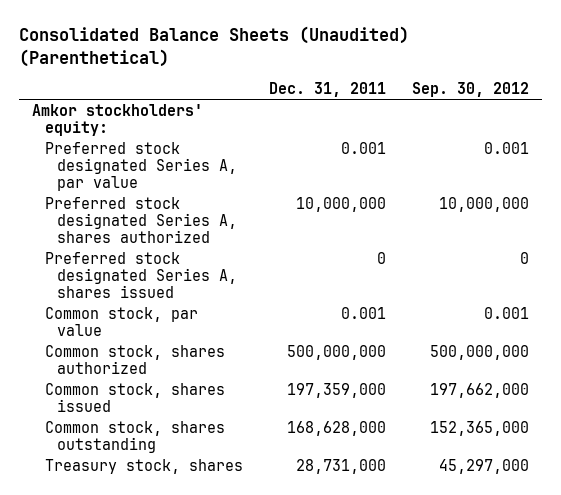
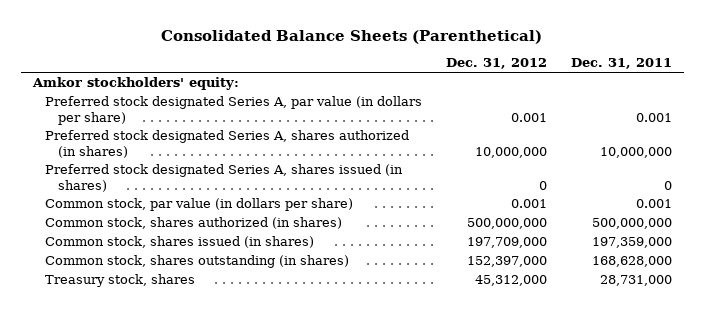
- Consolidated Balance Sheets (Unaudited) (Parenthetical)
+ Consolidated Balance Sheets (Parenthetical)
- | Dec. 31, 2011 | Sep. 30, 2012
+ | Dec. 31, 2012 | Dec. 31, 2011
- Preferred stock designated Series A, par value | 0.001 | 0.001
- Preferred stock designated Series A, shares authorized | 10,000,000 | 10,000,000
- Preferred stock designated Series A, shares issued | 0 | 0
- Common stock, par value | 0.001 | 0.001
- Common stock, shares authorized | 500,000,000 | 500,000,000
- Common stock, shares issued | 197,359,000 | 197,662,000
- Common stock, shares outstanding | 168,628,000 | 152,365,000
+ Preferred stock designated Series A, par value (in dollars per share) | 0.001 | 0.001
+ Preferred stock designated Series A, shares authorized (in shares) | 10,000,000 | 10,000,000
+ Preferred stock designated Series A, shares issued (in shares) | 0 | 0
+ Common stock, par value (in dollars per share) | 0.001 | 0.001
+ Common stock, shares authorized (in shares) | 500,000,000 | 500,000,000
+ Common stock, shares issued (in shares) | 197,709,000 | 197,359,000
+ Common stock, shares outstanding (in shares) | 152,397,000 | 168,628,000

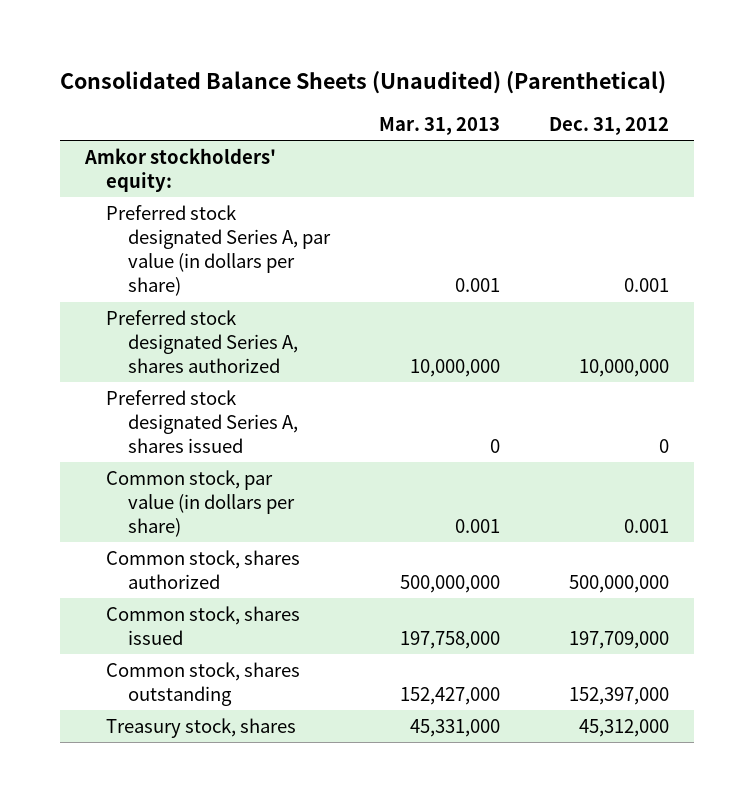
- Consolidated Balance Sheets (Parenthetical)
+ Consolidated Balance Sheets (Unaudited) (Parenthetical)
- | Dec. 31, 2012 | Dec. 31, 2011
+ | Mar. 31, 2013 | Dec. 31, 2012
- Preferred stock designated Series A, shares authorized (in shares) | 10,000,000 | 10,000,000
- Preferred stock designated Series A, shares issued (in shares) | 0 | 0
+ Preferred stock designated Series A, shares authorized | 10,000,000 | 10,000,000
+ Preferred stock designated Series A, shares issued | 0 | 0
- Common stock, shares authorized (in shares) | 500,000,000 | 500,000,000
- Common stock, shares issued (in shares) | 197,709,000 | 197,359,000
- Common stock, shares outstanding (in shares) | 152,397,000 | 168,628,000
+ Common stock, shares authorized | 500,000,000 | 500,000,000
+ Common stock, shares issued | 197,758,000 | 197,709,000
+ Common stock, shares outstanding | 152,427,000 | 152,397,000

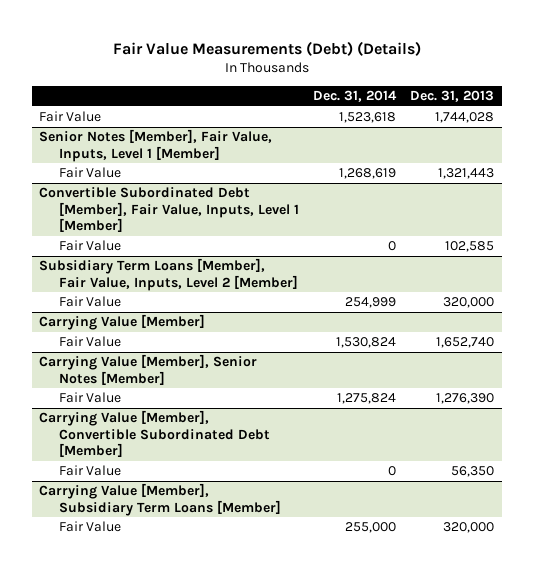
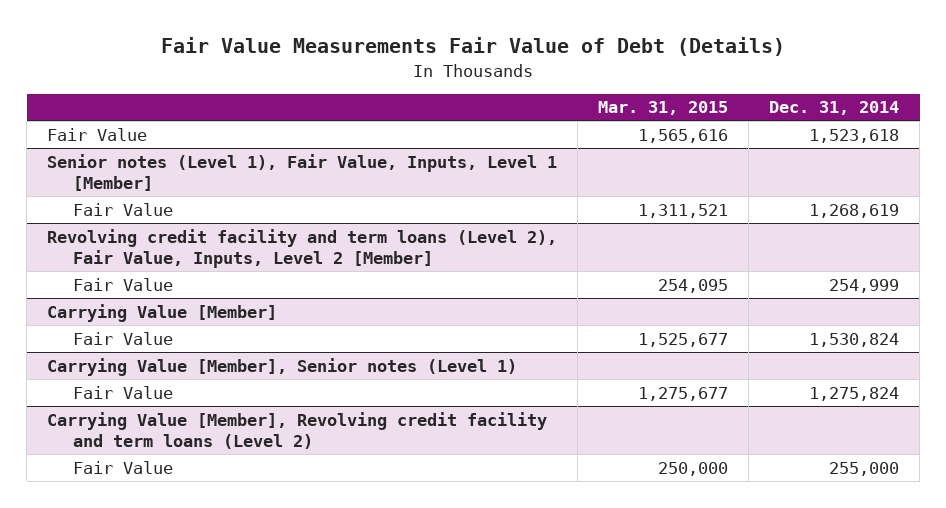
- Fair Value Measurements (Debt) (Details)
+ Fair Value Measurements Fair Value of Debt (Details)
- | Dec. 31, 2014 | Dec. 31, 2013
+ | Mar. 31, 2015 | Dec. 31, 2014
- Senior Notes [Member], Fair Value, Inputs, Level 1 [Member]
+ Senior notes (Level 1), Fair Value, Inputs, Level 1 [Member]
- Convertible Subordinated Debt [Member], Fair Value, Inputs, Level 1 [Member]
- Fair Value | 0 | 102,585
- Subsidiary Term Loans [Member], Fair Value, Inputs, Level 2 [Member]
+ Revolving credit facility and term loans (Level 2), Fair Value, Inputs, Level 2 [Member]
- Carrying Value [Member], Senior Notes [Member]
+ Carrying Value [Member], Senior notes (Level 1)
- Carrying Value [Member], Convertible Subordinated Debt [Member]
- Fair Value | 0 | 56,350
- Carrying Value [Member], Subsidiary Term Loans [Member]
+ Carrying Value [Member], Revolving credit facility and term loans (Level 2)

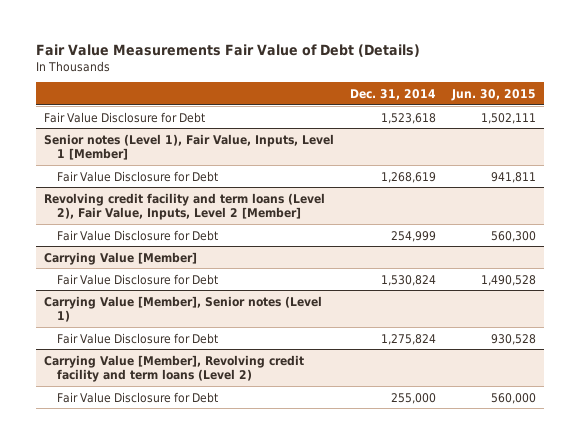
- | Mar. 31, 2015 | Dec. 31, 2014
+ | Dec. 31, 2014 | Jun. 30, 2015
- Fair Value | 1,565,616 | 1,523,618
+ Fair Value Disclosure for Debt | 1,523,618 | 1,502,111
@ Senior notes (Level 1), Fair Value, Inputs, Level 1 [Member]
- Fair Value | 1,311,521 | 1,268,619
+ Fair Value Disclosure for Debt | 1,268,619 | 941,811
@ Revolving credit facility and term loans (Level 2), Fair Value, Inputs, Level 2 [Member]
- Fair Value | 254,095 | 254,999
+ Fair Value Disclosure for Debt | 254,999 | 560,300
@ Carrying Value [Member]
- Fair Value | 1,525,677 | 1,530,824
+ Fair Value Disclosure for Debt | 1,530,824 | 1,490,528
@ Carrying Value [Member], Senior notes (Level 1)
- Fair Value | 1,275,677 | 1,275,824
+ Fair Value Disclosure for Debt | 1,275,824 | 930,528
@ Carrying Value [Member], Revolving credit facility and term loans (Level 2)
- Fair Value | 250,000 | 255,000
+ Fair Value Disclosure for Debt | 255,000 | 560,000

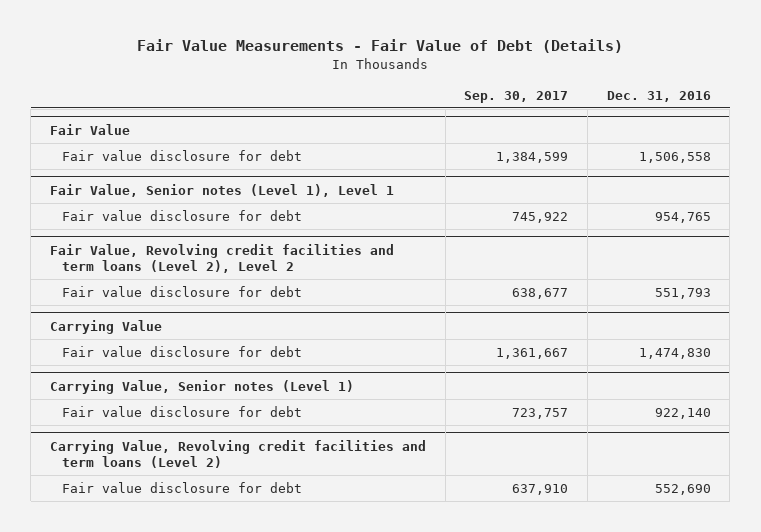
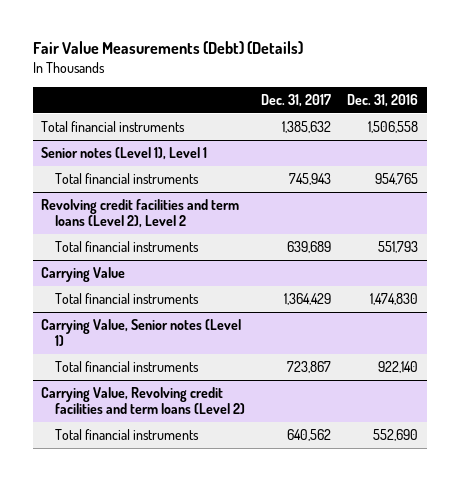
- Fair Value Measurements - Fair Value of Debt (Details)
+ Fair Value Measurements (Debt) (Details)
- | Sep. 30, 2017 | Dec. 31, 2016
+ | Dec. 31, 2017 | Dec. 31, 2016
- Fair Value
- Fair value disclosure for debt | 1,384,599 | 1,506,558
- Fair Value, Senior notes (Level 1), Level 1
- Fair value disclosure for debt | 745,922 | 954,765
- Fair Value, Revolving credit facilities and term loans (Level 2), Level 2
- Fair value disclosure for debt | 638,677 | 551,793
+ Total financial instruments | 1,385,632 | 1,506,558
+ Senior notes (Level 1), Level 1
+ Total financial instruments | 745,943 | 954,765
+ Revolving credit facilities and term loans (Level 2), Level 2
+ Total financial instruments | 639,689 | 551,793
@ Carrying Value
- Fair value disclosure for debt | 1,361,667 | 1,474,830
+ Total financial instruments | 1,364,429 | 1,474,830
@ Carrying Value, Senior notes (Level 1)
- Fair value disclosure for debt | 723,757 | 922,140
+ Total financial instruments | 723,867 | 922,140
@ Carrying Value, Revolving credit facilities and term loans (Level 2)
- Fair value disclosure for debt | 637,910 | 552,690
+ Total financial instruments | 640,562 | 552,690

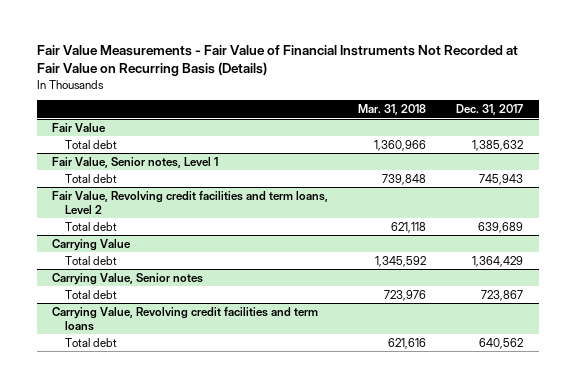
- Fair Value Measurements (Debt) (Details)
+ Fair Value Measurements - Fair Value of Financial Instruments Not Recorded at Fair Value on Recurring Basis (Details)
- | Dec. 31, 2017 | Dec. 31, 2016
+ | Mar. 31, 2018 | Dec. 31, 2017
- Total financial instruments | 1,385,632 | 1,506,558
- Senior notes (Level 1), Level 1
- Total financial instruments | 745,943 | 954,765
- Revolving credit facilities and term loans (Level 2), Level 2
- Total financial instruments | 639,689 | 551,793
+ Fair Value
+ Total debt | 1,360,966 | 1,385,632
+ Fair Value, Senior notes, Level 1
+ Total debt | 739,848 | 745,943
+ Fair Value, Revolving credit facilities and term loans, Level 2
+ Total debt | 621,118 | 639,689
@ Carrying Value
- Total financial instruments | 1,364,429 | 1,474,830
- Carrying Value, Senior notes (Level 1)
- Total financial instruments | 723,867 | 922,140
- Carrying Value, Revolving credit facilities and term loans (Level 2)
- Total financial instruments | 640,562 | 552,690
@ Carrying Value
+ Total debt | 1,345,592 | 1,364,429
+ Carrying Value, Senior notes
+ Total debt | 723,976 | 723,867
+ Carrying Value, Revolving credit facilities and term loans
+ Total debt | 621,616 | 640,562

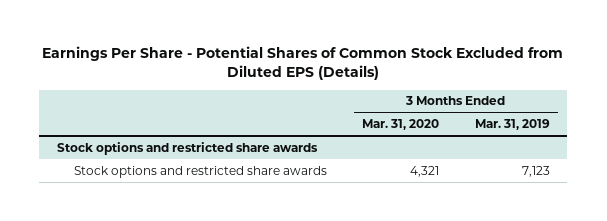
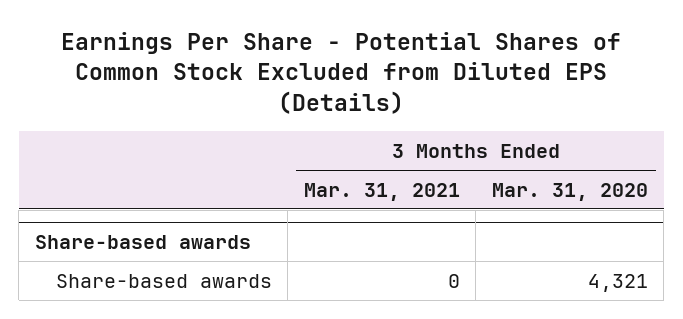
- | 3 Months Ended Mar. 31, 2020 | 3 Months Ended Mar. 31, 2019
+ | 3 Months Ended Mar. 31, 2021 | 3 Months Ended Mar. 31, 2020
- Stock options and restricted share awards
- Stock options and restricted share awards | 4,321 | 7,123
+ Share-based awards
+ Share-based awards | 0 | 4,321

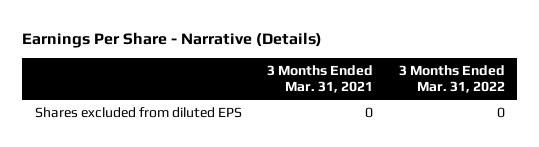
- Earnings Per Share - Potential Shares of Common Stock Excluded from Diluted EPS (Details)
+ Earnings Per Share - Narrative (Details)
- | 3 Months Ended Mar. 31, 2021 | 3 Months Ended Mar. 31, 2020
+ | 3 Months Ended Mar. 31, 2021 | 3 Months Ended Mar. 31, 2022
- Share-based awards
- Share-based awards | 0 | 4,321
+ Shares excluded from diluted EPS | 0 | 0

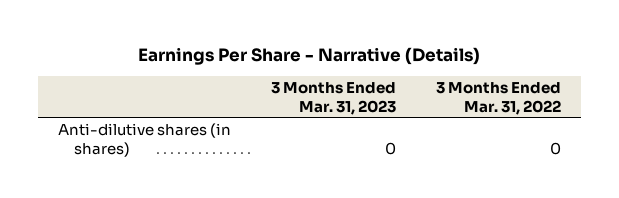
- | 3 Months Ended Mar. 31, 2021 | 3 Months Ended Mar. 31, 2022
+ | 3 Months Ended Mar. 31, 2023 | 3 Months Ended Mar. 31, 2022
- Shares excluded from diluted EPS | 0 | 0
+ Anti-dilutive shares (in shares) | 0 | 0

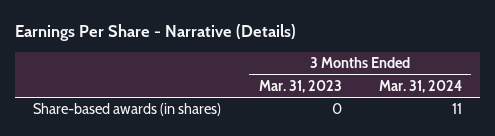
- | 3 Months Ended Mar. 31, 2023 | 3 Months Ended Mar. 31, 2022
+ | 3 Months Ended Mar. 31, 2023 | 3 Months Ended Mar. 31, 2024
- Anti-dilutive shares (in shares) | 0 | 0
+ Share-based awards (in shares) | 0 | 11

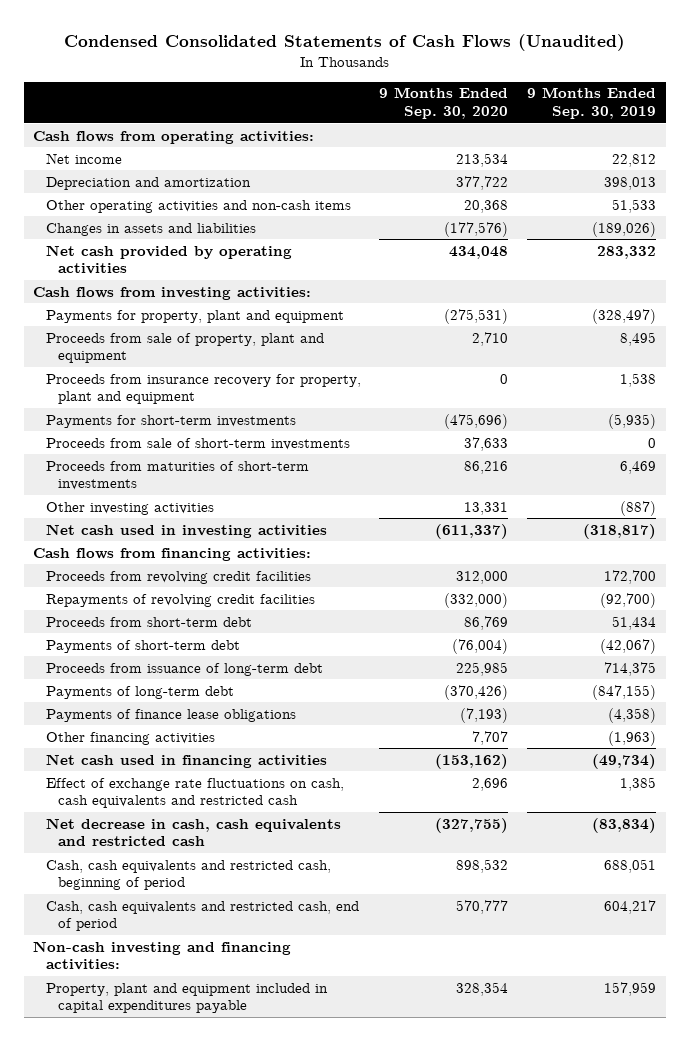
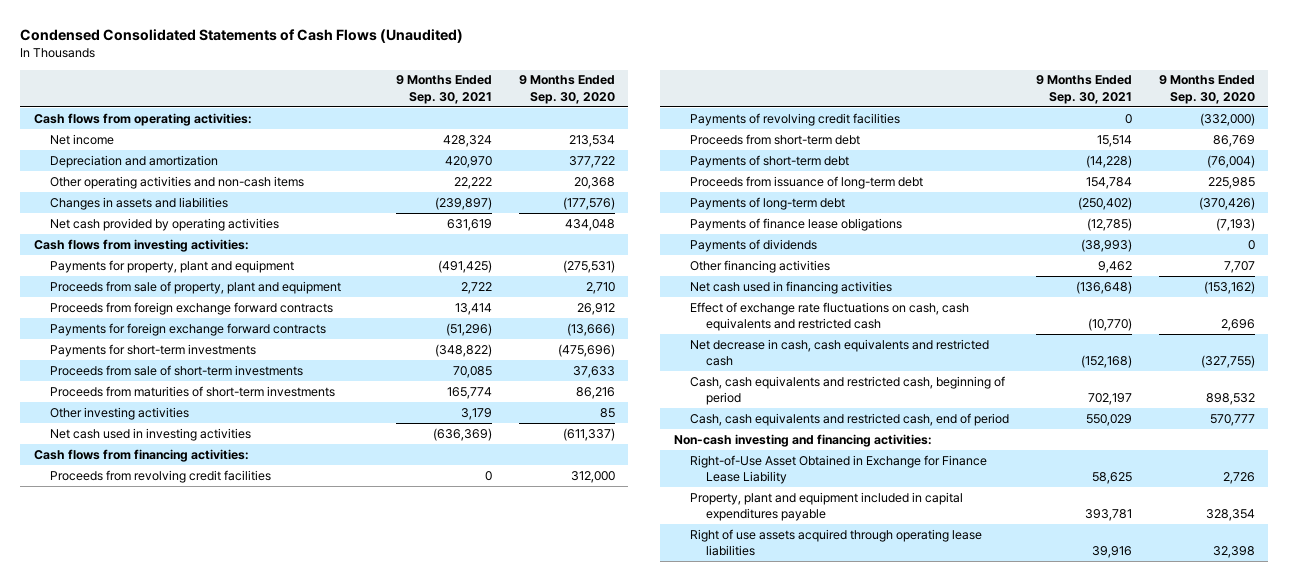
- | 9 Months Ended Sep. 30, 2020 | 9 Months Ended Sep. 30, 2019
+ | 9 Months Ended Sep. 30, 2021 | 9 Months Ended Sep. 30, 2020
- Proceeds from insurance recovery for property, plant and equipment | 0 | 1,538
+ Proceeds from foreign exchange forward contracts | 13,414 | 26,912
+ Payments for foreign exchange forward contracts | (51,296) | (13,666)
- Other investing activities | 13,331 | (887)
+ Other investing activities | 3,179 | 85
- Repayments of revolving credit facilities | (332,000) | (92,700)
+ Payments of revolving credit facilities | 0 | (332,000)
+ Payments of dividends | (38,993) | 0
+ Right-of-Use Asset Obtained in Exchange for Finance Lease Liability | 58,625 | 2,726
+ Right of use assets acquired through operating lease liabilities | 39,916 | 32,398

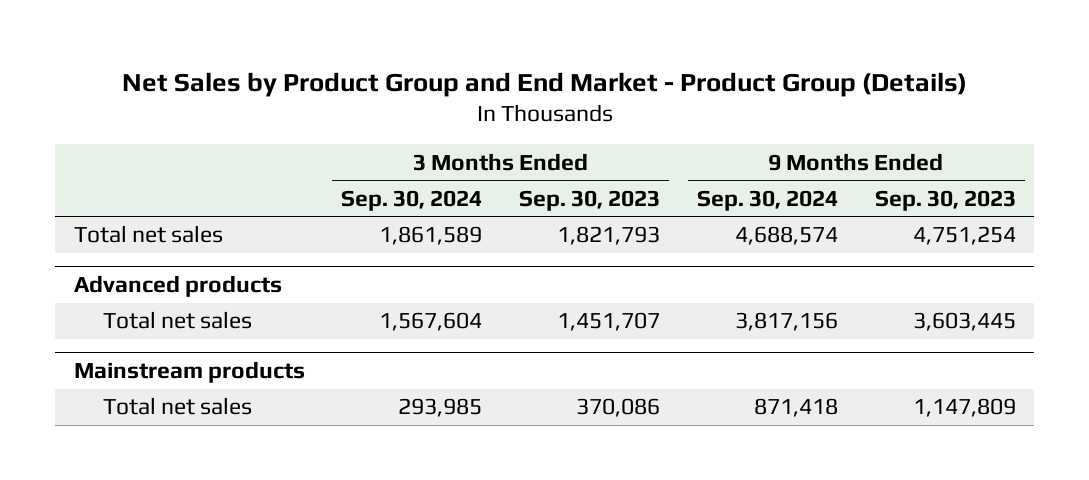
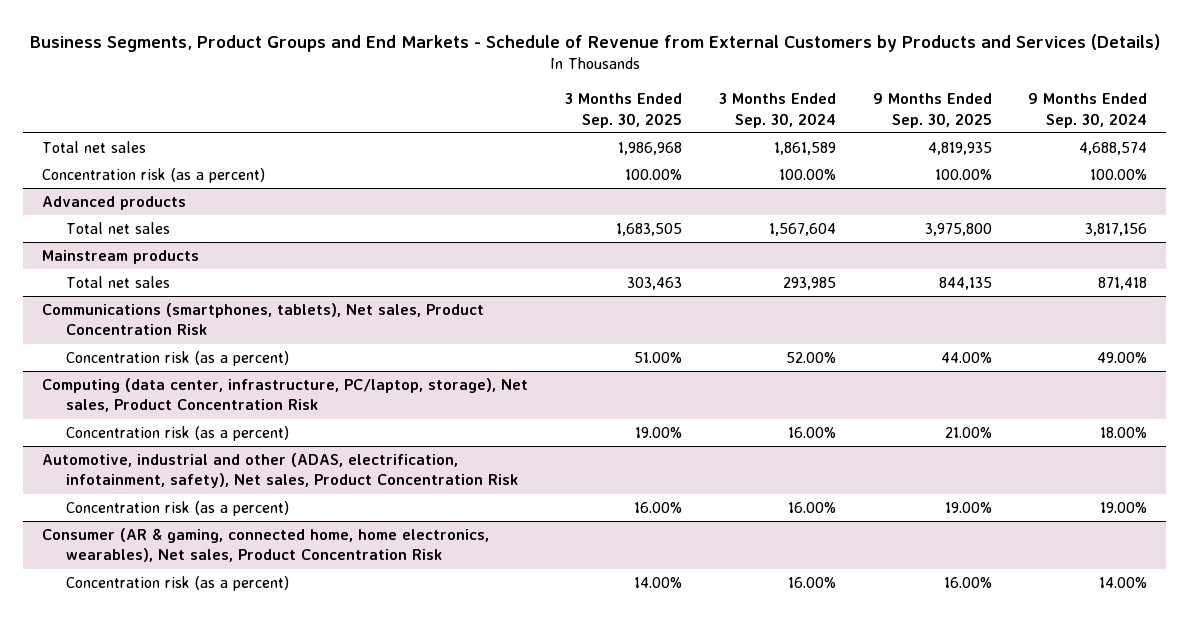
- Net Sales by Product Group and End Market - Product Group (Details)
+ Business Segments, Product Groups and End Markets - Schedule of Revenue from External Customers by Products and Services (Details)
- | 3 Months Ended Sep. 30, 2024 | 3 Months Ended Sep. 30, 2023 | 9 Months Ended Sep. 30, 2024 | 9 Months Ended Sep. 30, 2023
+ | 3 Months Ended Sep. 30, 2025 | 3 Months Ended Sep. 30, 2024 | 9 Months Ended Sep. 30, 2025 | 9 Months Ended Sep. 30, 2024
+ Concentration risk (as a percent) | 100.00% | 100.00% | 100.00% | 100.00%
+ Communications (smartphones, tablets), Net sales, Product Concentration Risk
+ Concentration risk (as a percent) | 51.00% | 52.00% | 44.00% | 49.00%
+ Computing (data center, infrastructure, PC/laptop, storage), Net sales, Product Concentration Risk
+ Concentration risk (as a percent) | 19.00% | 16.00% | 21.00% | 18.00%
+ Automotive, industrial and other (ADAS, electrification, infotainment, safety), Net sales, Product Concentration Risk
+ Concentration risk (as a percent) | 16.00% | 16.00% | 19.00% | 19.00%
+ Consumer (AR & gaming, connected home, home electronics, wearables), Net sales, Product Concentration Risk
+ Concentration risk (as a percent) | 14.00% | 16.00% | 16.00% | 14.00%

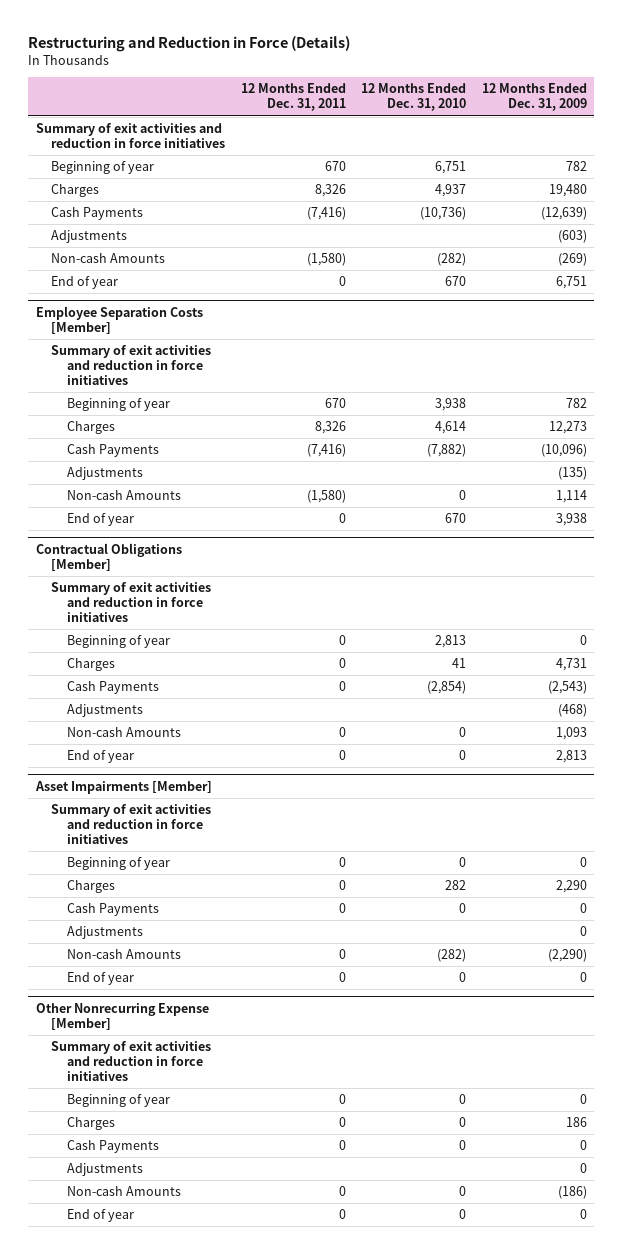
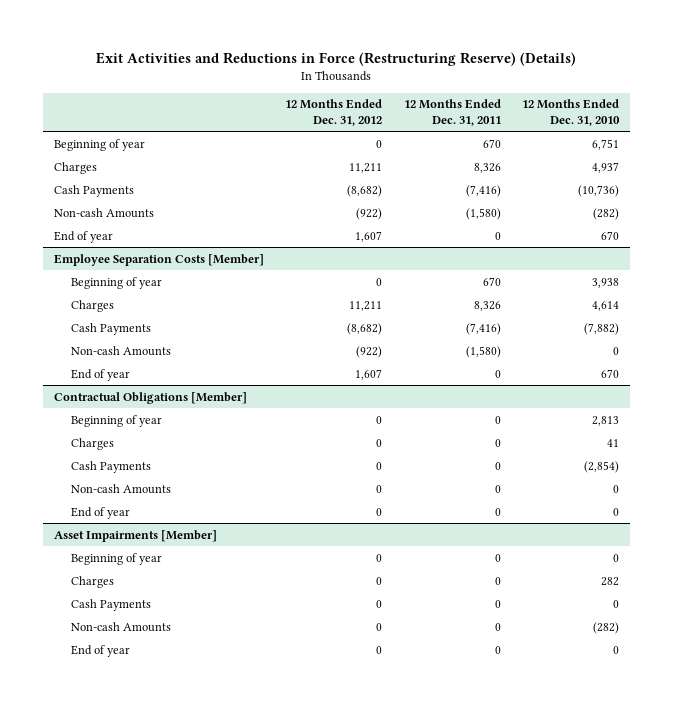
- Restructuring and Reduction in Force (Details)
+ Exit Activities and Reductions in Force (Restructuring Reserve) (Details)
- | 12 Months Ended Dec. 31, 2011 | 12 Months Ended Dec. 31, 2010 | 12 Months Ended Dec. 31, 2009
+ | 12 Months Ended Dec. 31, 2012 | 12 Months Ended Dec. 31, 2011 | 12 Months Ended Dec. 31, 2010
- Summary of exit activities and reduction in force initiatives
- Adjustments | | | (603)
@ Employee Separation Costs [Member]
- Summary of exit activities and reduction in force initiatives
- Adjustments | | | (135)
@ Contractual Obligations [Member]
- Summary of exit activities and reduction in force initiatives
- Adjustments | | | (468)
@ Asset Impairments [Member]
- Summary of exit activities and reduction in force initiatives
- Adjustments | | | 0
- Other Nonrecurring Expense [Member]
- Summary of exit activities and reduction in force initiatives
- Beginning of year | 0 | 0 | 0
- Charges | 0 | 0 | 186
- Cash Payments | 0 | 0 | 0
- Adjustments | | | 0
- Non-cash Amounts | 0 | 0 | (186)
- End of year | 0 | 0 | 0

